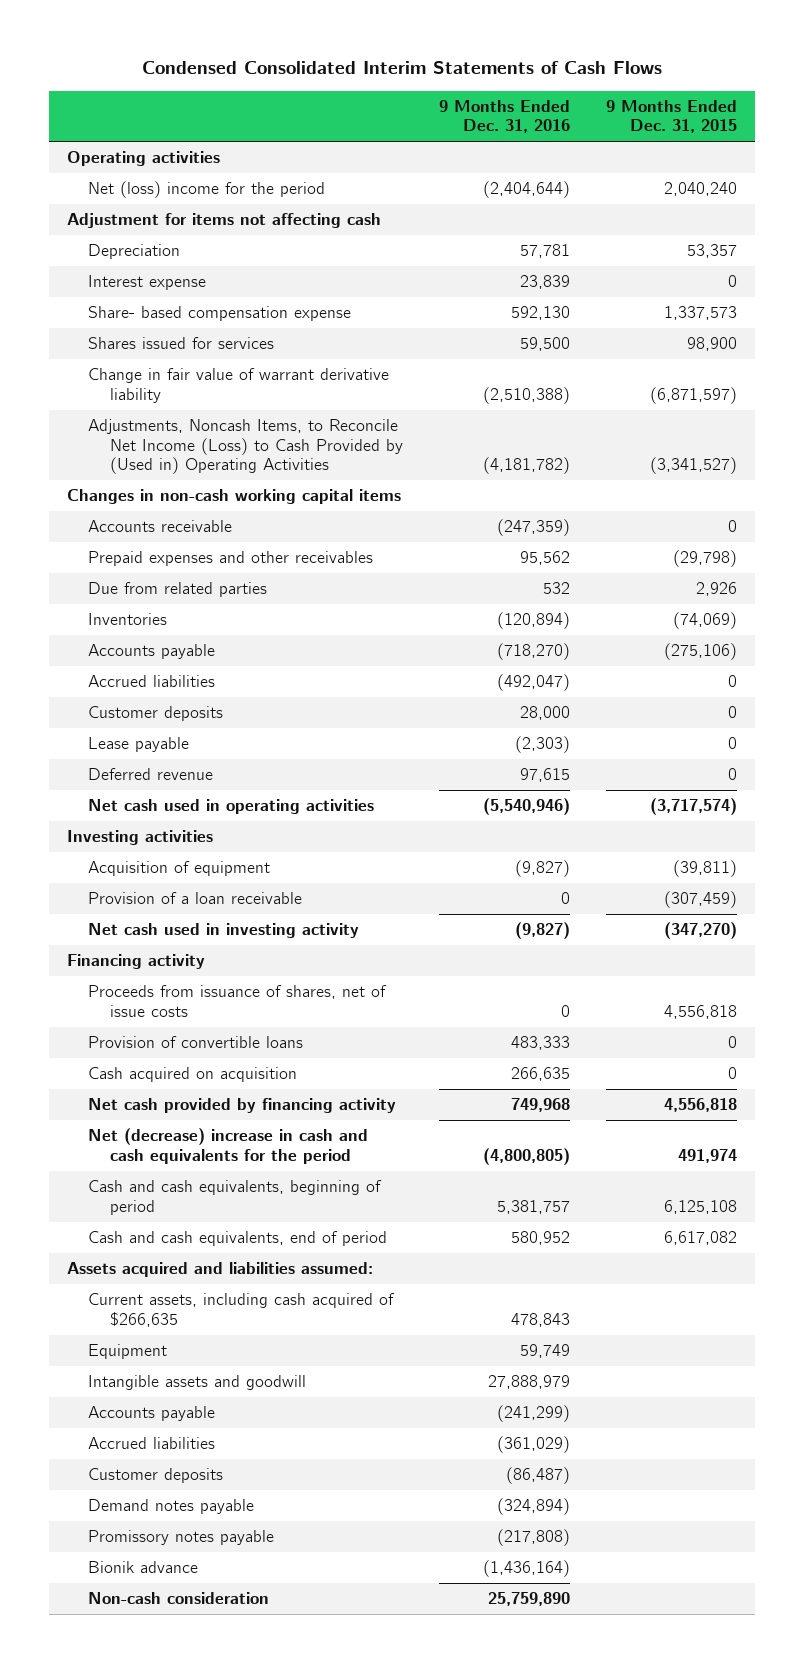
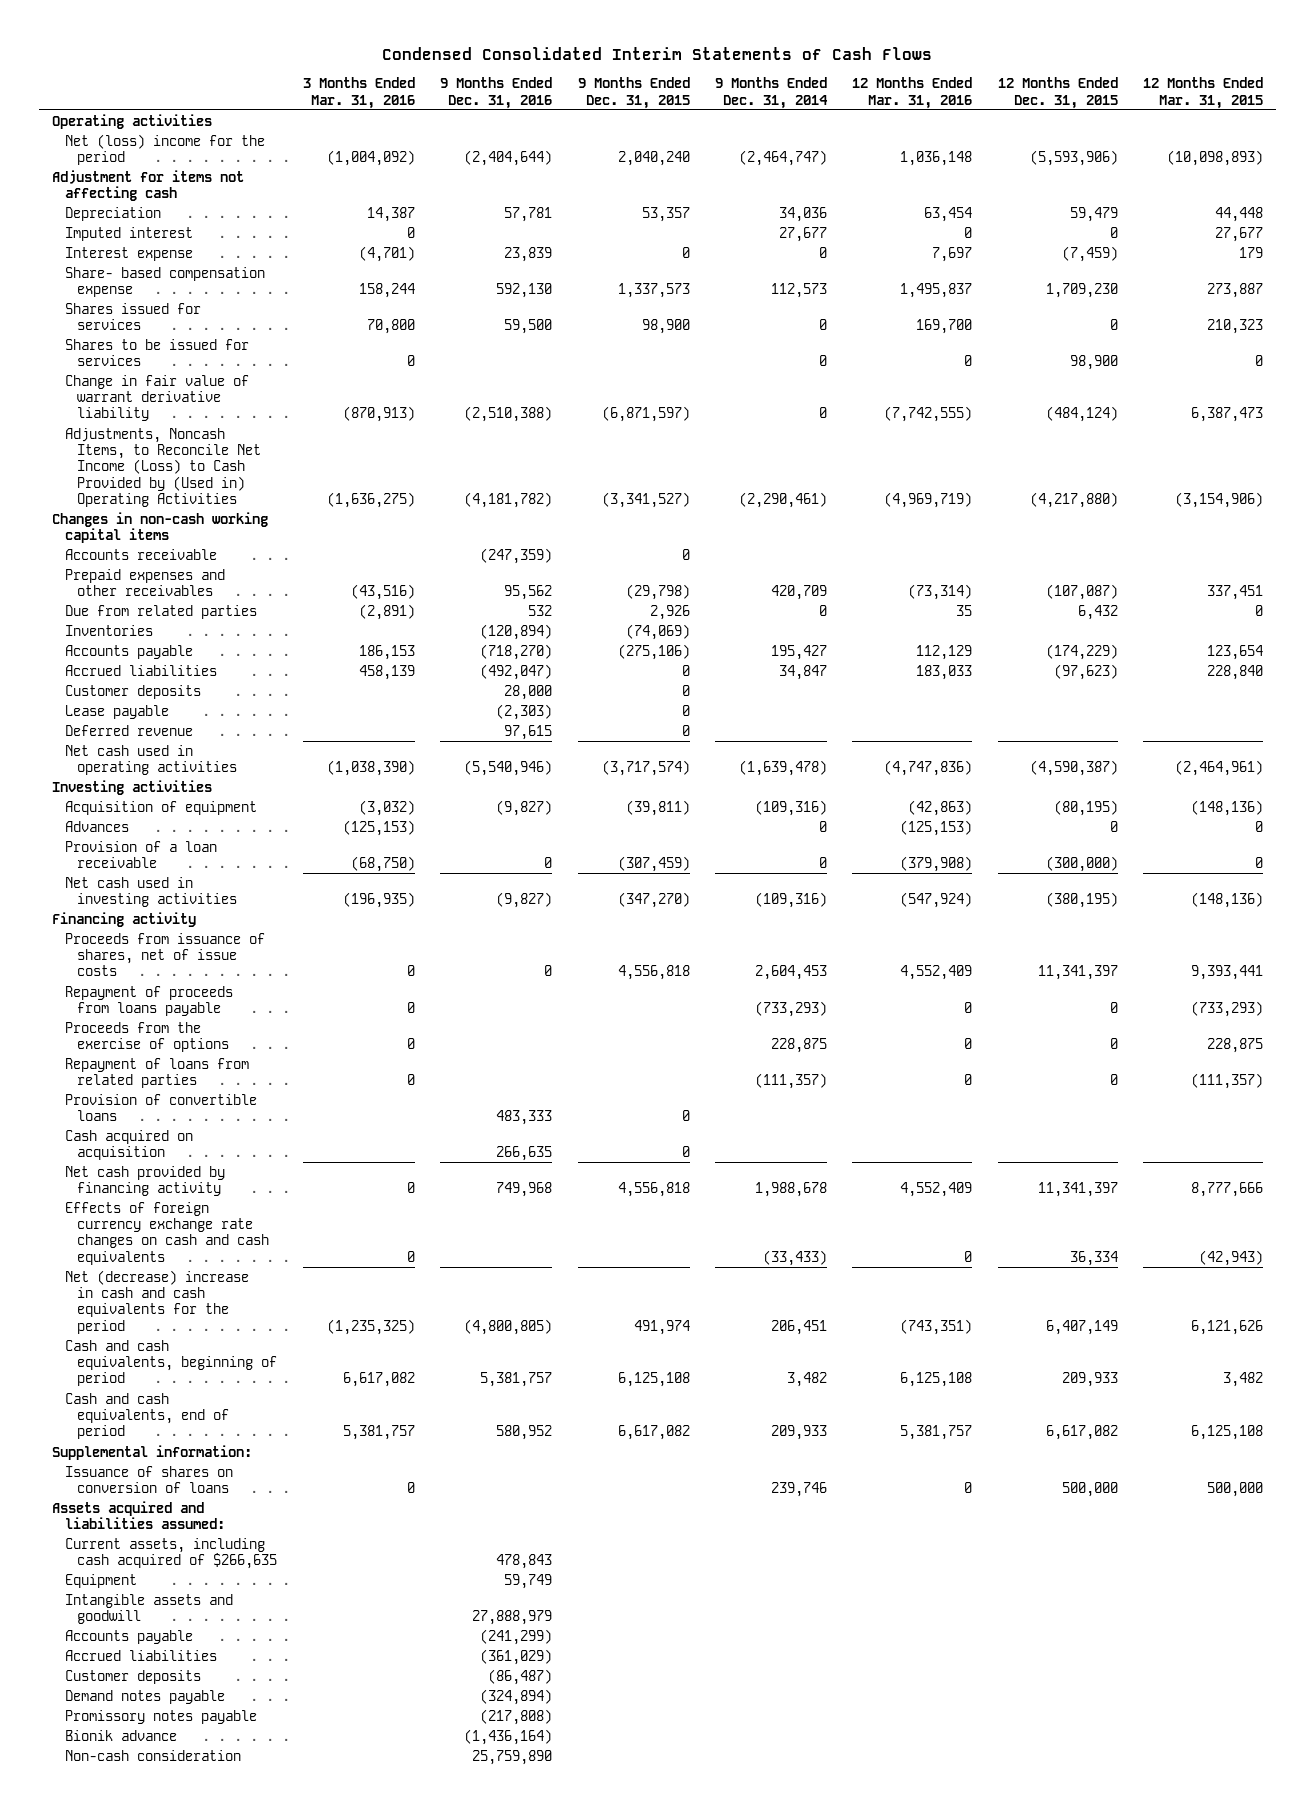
- | 9 Months Ended Dec. 31, 2016 | 9 Months Ended Dec. 31, 2015
+ | 3 Months Ended Mar. 31, 2016 | 9 Months Ended Dec. 31, 2016 | 9 Months Ended Dec. 31, 2015 | 9 Months Ended Dec. 31, 2014 | 12 Months Ended Mar. 31, 2016 | 12 Months Ended Dec. 31, 2015 | 12 Months Ended Mar. 31, 2015
+ Imputed interest | 0 | | | 27,677 | 0 | 0 | 27,677
+ Shares to be issued for services | 0 | | | 0 | 0 | 98,900 | 0
+ Advances | (125,153) | | | 0 | (125,153) | 0 | 0
- Net cash used in investing activity | (9,827) | (347,270)
+ Net cash used in investing activities | (196,935) | (9,827) | (347,270) | (109,316) | (547,924) | (380,195) | (148,136)
+ Repayment of proceeds from loans payable | 0 | | | (733,293) | 0 | 0 | (733,293)
+ Proceeds from the exercise of options | 0 | | | 228,875 | 0 | 0 | 228,875
+ Repayment of loans from related parties | 0 | | | (111,357) | 0 | 0 | (111,357)
+ Effects of foreign currency exchange rate changes on cash and cash equivalents | 0 | | | (33,433) | 0 | 36,334 | (42,943)
+ Supplemental information:
+ Issuance of shares on conversion of loans | 0 | | | 239,746 | 0 | 500,000 | 500,000

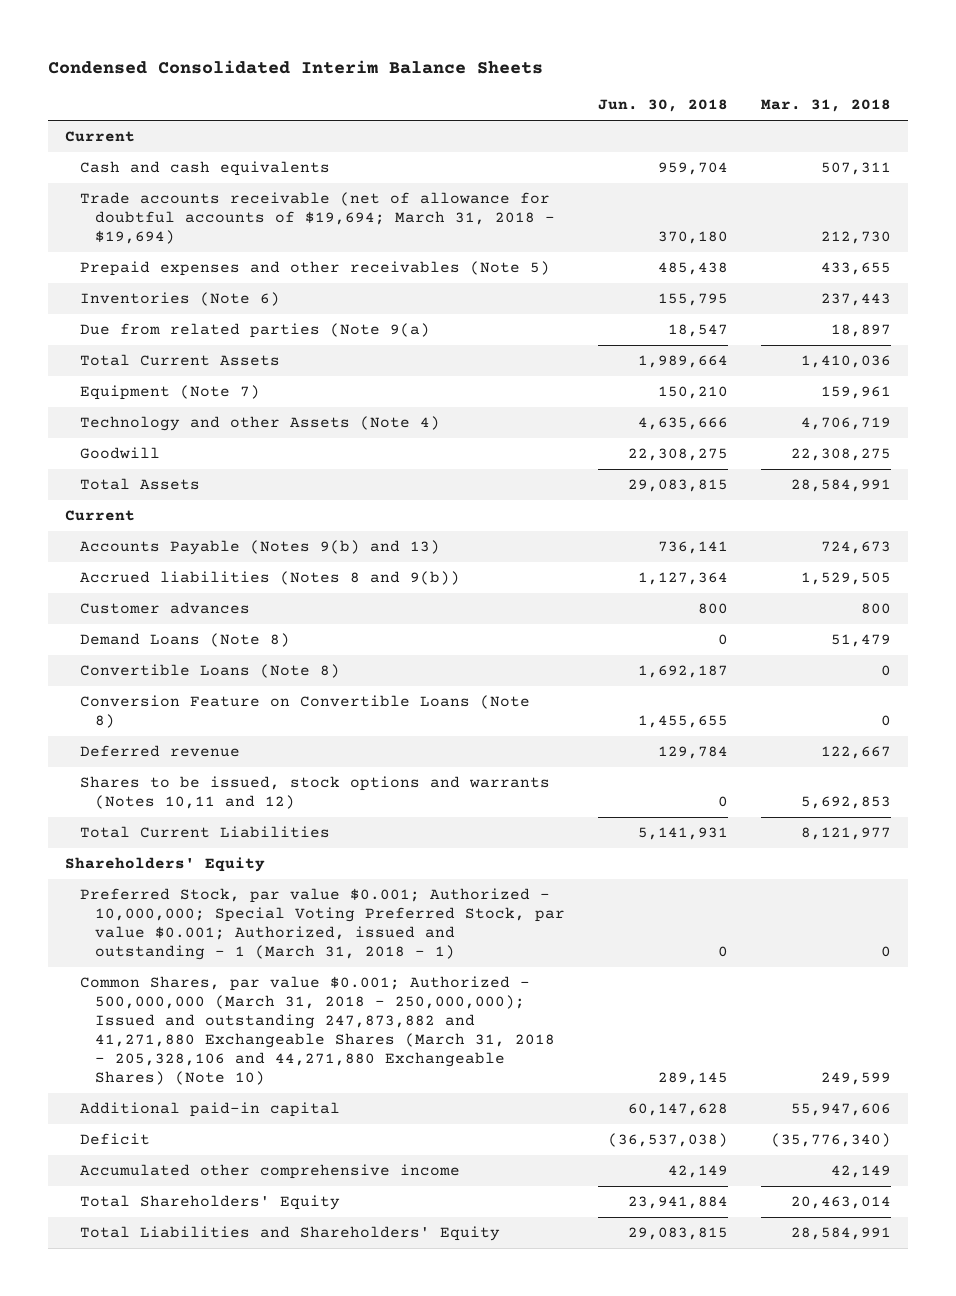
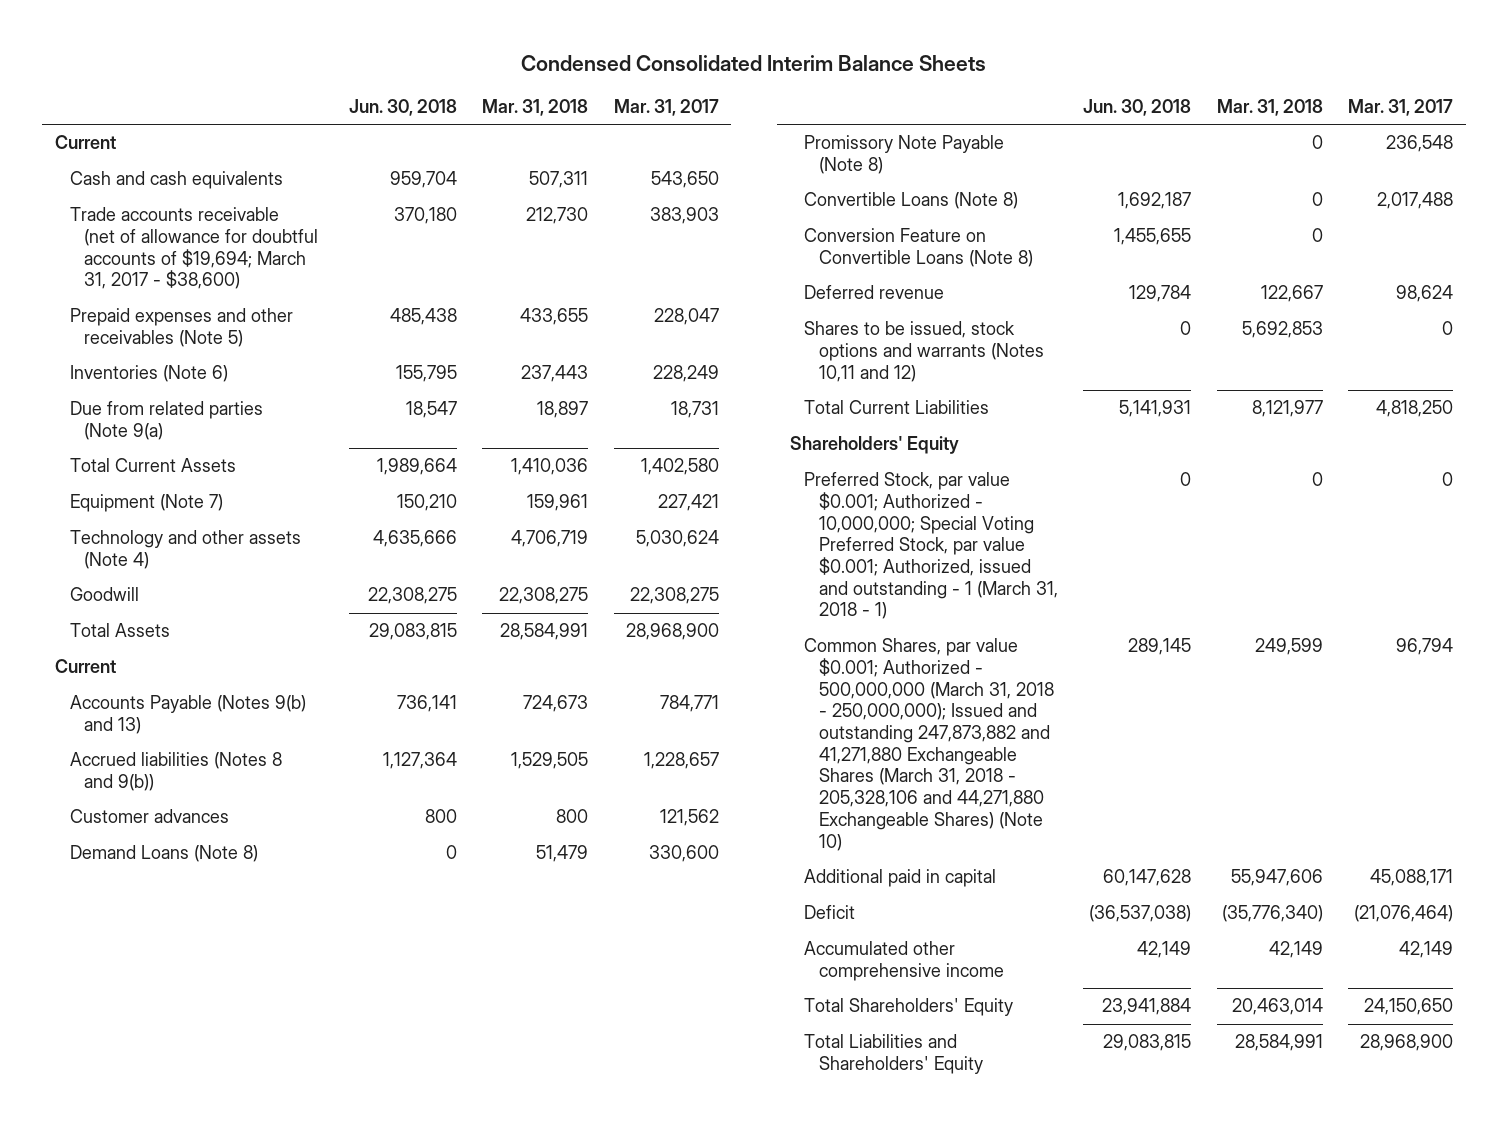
- | Jun. 30, 2018 | Mar. 31, 2018
+ | Jun. 30, 2018 | Mar. 31, 2018 | Mar. 31, 2017
- Trade accounts receivable (net of allowance for doubtful accounts of $19,694; March 31, 2018 - $19,694) | 370,180 | 212,730
+ Trade accounts receivable (net of allowance for doubtful accounts of $19,694; March 31, 2017 - $38,600) | 370,180 | 212,730 | 383,903
- Technology and other Assets (Note 4) | 4,635,666 | 4,706,719
+ Technology and other assets (Note 4) | 4,635,666 | 4,706,719 | 5,030,624
+ Promissory Note Payable (Note 8) | | 0 | 236,548
- Additional paid-in capital | 60,147,628 | 55,947,606
+ Additional paid in capital | 60,147,628 | 55,947,606 | 45,088,171

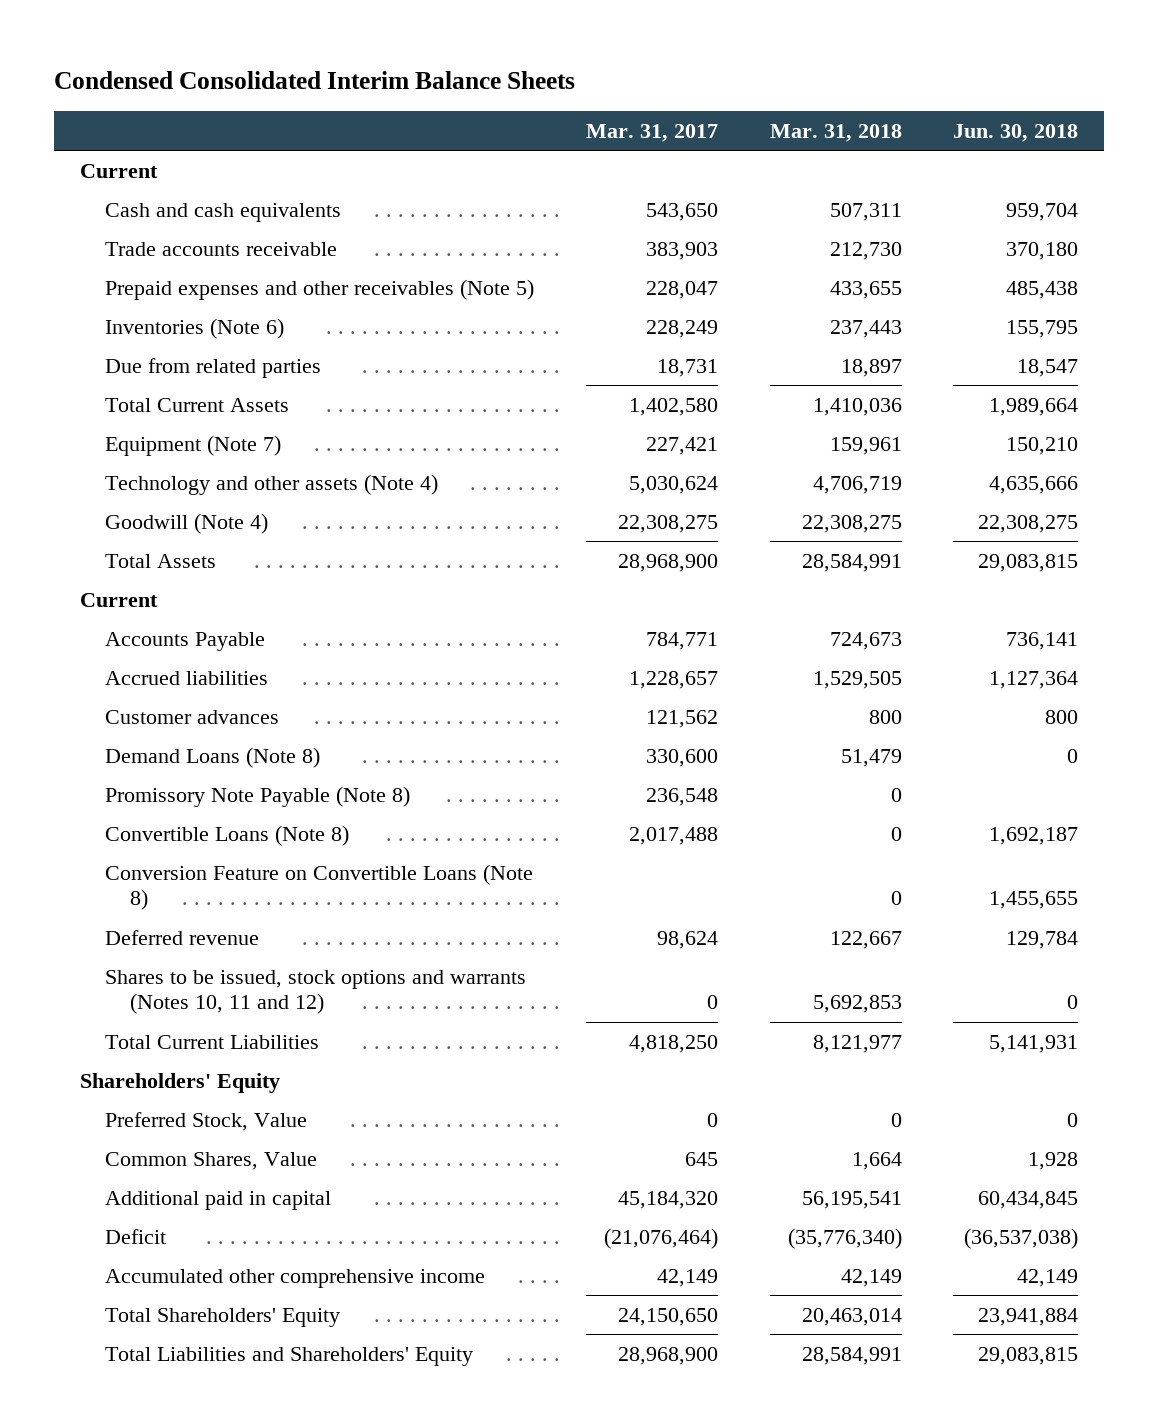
- | Jun. 30, 2018 | Mar. 31, 2018 | Mar. 31, 2017
+ | Mar. 31, 2017 | Mar. 31, 2018 | Jun. 30, 2018
- Trade accounts receivable (net of allowance for doubtful accounts of $19,694; March 31, 2017 - $38,600) | 370,180 | 212,730 | 383,903
+ Trade accounts receivable | 383,903 | 212,730 | 370,180
- Due from related parties (Note 9(a) | 18,547 | 18,897 | 18,731
+ Due from related parties | 18,731 | 18,897 | 18,547
- Goodwill | 22,308,275 | 22,308,275 | 22,308,275
+ Goodwill (Note 4) | 22,308,275 | 22,308,275 | 22,308,275
- Accounts Payable (Notes 9(b) and 13) | 736,141 | 724,673 | 784,771
- Accrued liabilities (Notes 8 and 9(b)) | 1,127,364 | 1,529,505 | 1,228,657
+ Accounts Payable | 784,771 | 724,673 | 736,141
+ Accrued liabilities | 1,228,657 | 1,529,505 | 1,127,364
- Shares to be issued, stock options and warrants (Notes 10,11 and 12) | 0 | 5,692,853 | 0
+ Shares to be issued, stock options and warrants (Notes 10, 11 and 12) | 0 | 5,692,853 | 0
- Preferred Stock, par value $0.001; Authorized - 10,000,000; Special Voting Preferred Stock, par value $0.001; Authorized, issued and outstanding - 1 (March 31, 2018 - 1) | 0 | 0 | 0
- Common Shares, par value $0.001; Authorized - 500,000,000 (March 31, 2018 - 250,000,000); Issued and outstanding 247,873,882 and 41,271,880 Exchangeable Shares (March 31, 2018 - 205,328,106 and 44,271,880 Exchangeable Shares) (Note 10) | 289,145 | 249,599 | 96,794
- Additional paid in capital | 60,147,628 | 55,947,606 | 45,088,171
+ Preferred Stock, Value | 0 | 0 | 0
+ Common Shares, Value | 645 | 1,664 | 1,928
+ Additional paid in capital | 45,184,320 | 56,195,541 | 60,434,845

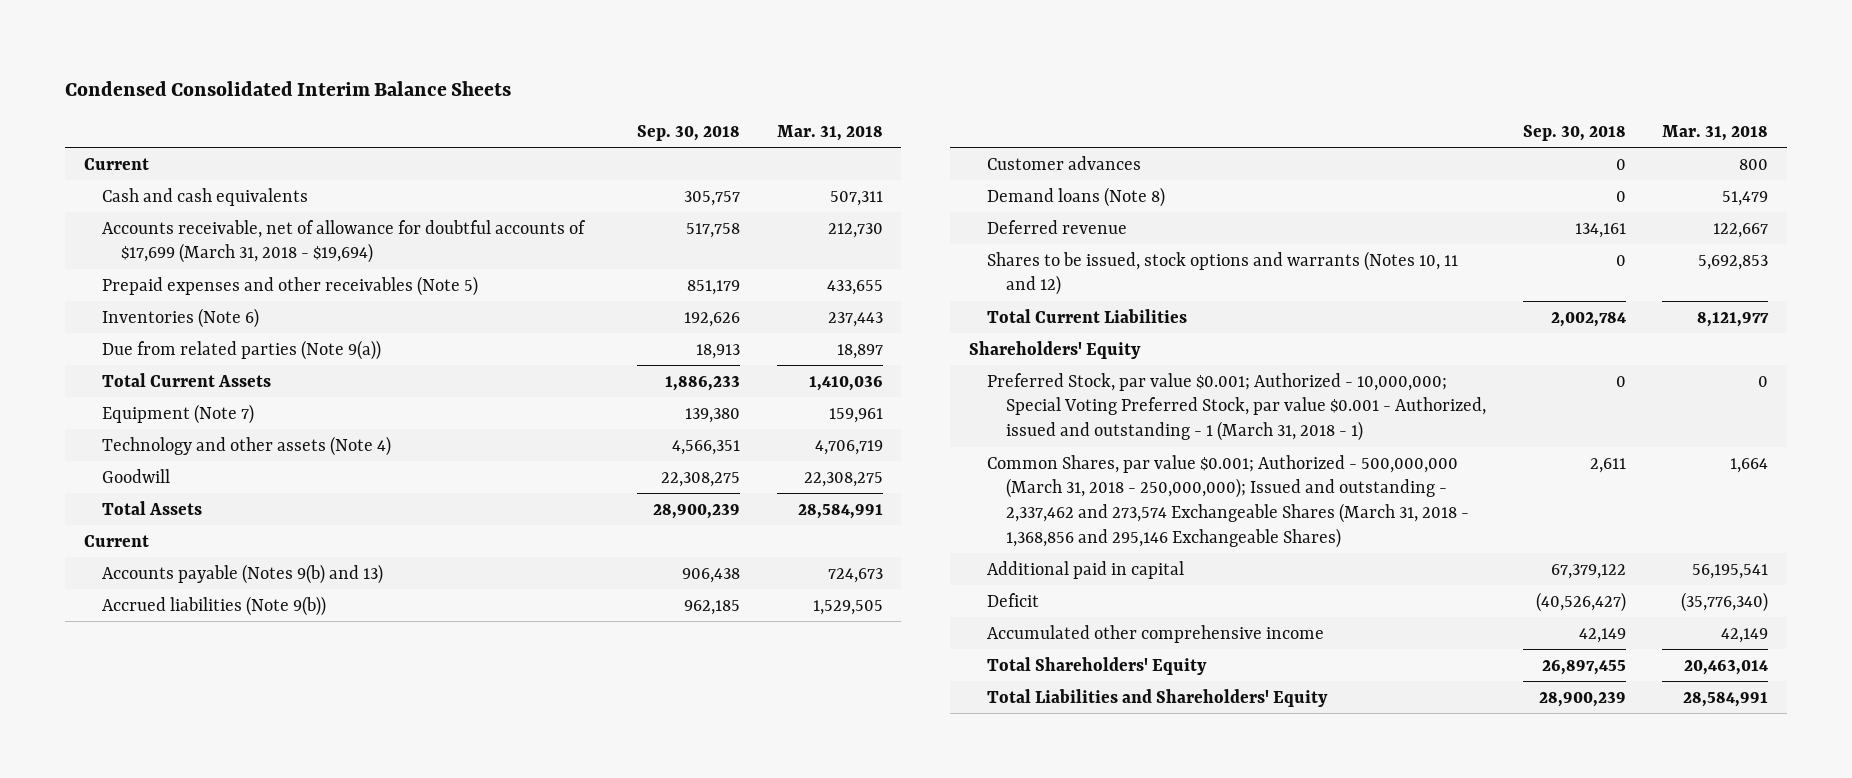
- | Mar. 31, 2017 | Mar. 31, 2018 | Jun. 30, 2018
+ | Sep. 30, 2018 | Mar. 31, 2018
- Trade accounts receivable | 383,903 | 212,730 | 370,180
+ Accounts receivable, net of allowance for doubtful accounts of $17,699 (March 31, 2018 - $19,694) | 517,758 | 212,730
- Due from related parties | 18,731 | 18,897 | 18,547
+ Due from related parties (Note 9(a)) | 18,913 | 18,897
- Goodwill (Note 4) | 22,308,275 | 22,308,275 | 22,308,275
+ Goodwill | 22,308,275 | 22,308,275
- Accounts Payable | 784,771 | 724,673 | 736,141
- Accrued liabilities | 1,228,657 | 1,529,505 | 1,127,364
+ Accounts payable (Notes 9(b) and 13) | 906,438 | 724,673
+ Accrued liabilities (Note 9(b)) | 962,185 | 1,529,505
- Demand Loans (Note 8) | 330,600 | 51,479 | 0
- Promissory Note Payable (Note 8) | 236,548 | 0 |
- Convertible Loans (Note 8) | 2,017,488 | 0 | 1,692,187
- Conversion Feature on Convertible Loans (Note 8) | | 0 | 1,455,655
+ Demand loans (Note 8) | 0 | 51,479
- Preferred Stock, Value | 0 | 0 | 0
- Common Shares, Value | 645 | 1,664 | 1,928
+ Preferred Stock, par value $0.001; Authorized - 10,000,000; Special Voting Preferred Stock, par value $0.001 - Authorized, issued and outstanding - 1 (March 31, 2018 - 1) | 0 | 0
+ Common Shares, par value $0.001; Authorized - 500,000,000 (March 31, 2018 - 250,000,000); Issued and outstanding - 2,337,462 and 273,574 Exchangeable Shares (March 31, 2018 - 1,368,856 and 295,146 Exchangeable Shares) | 2,611 | 1,664

